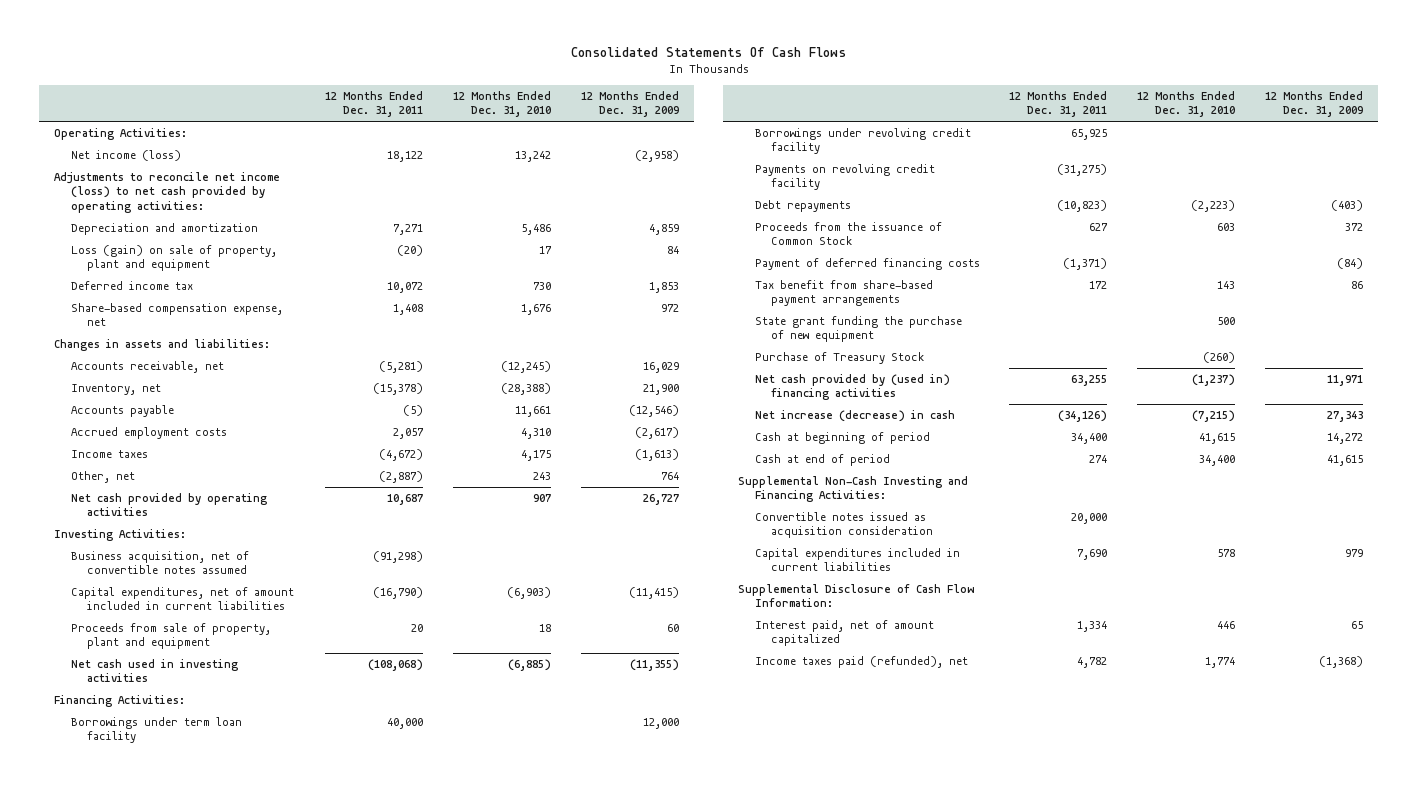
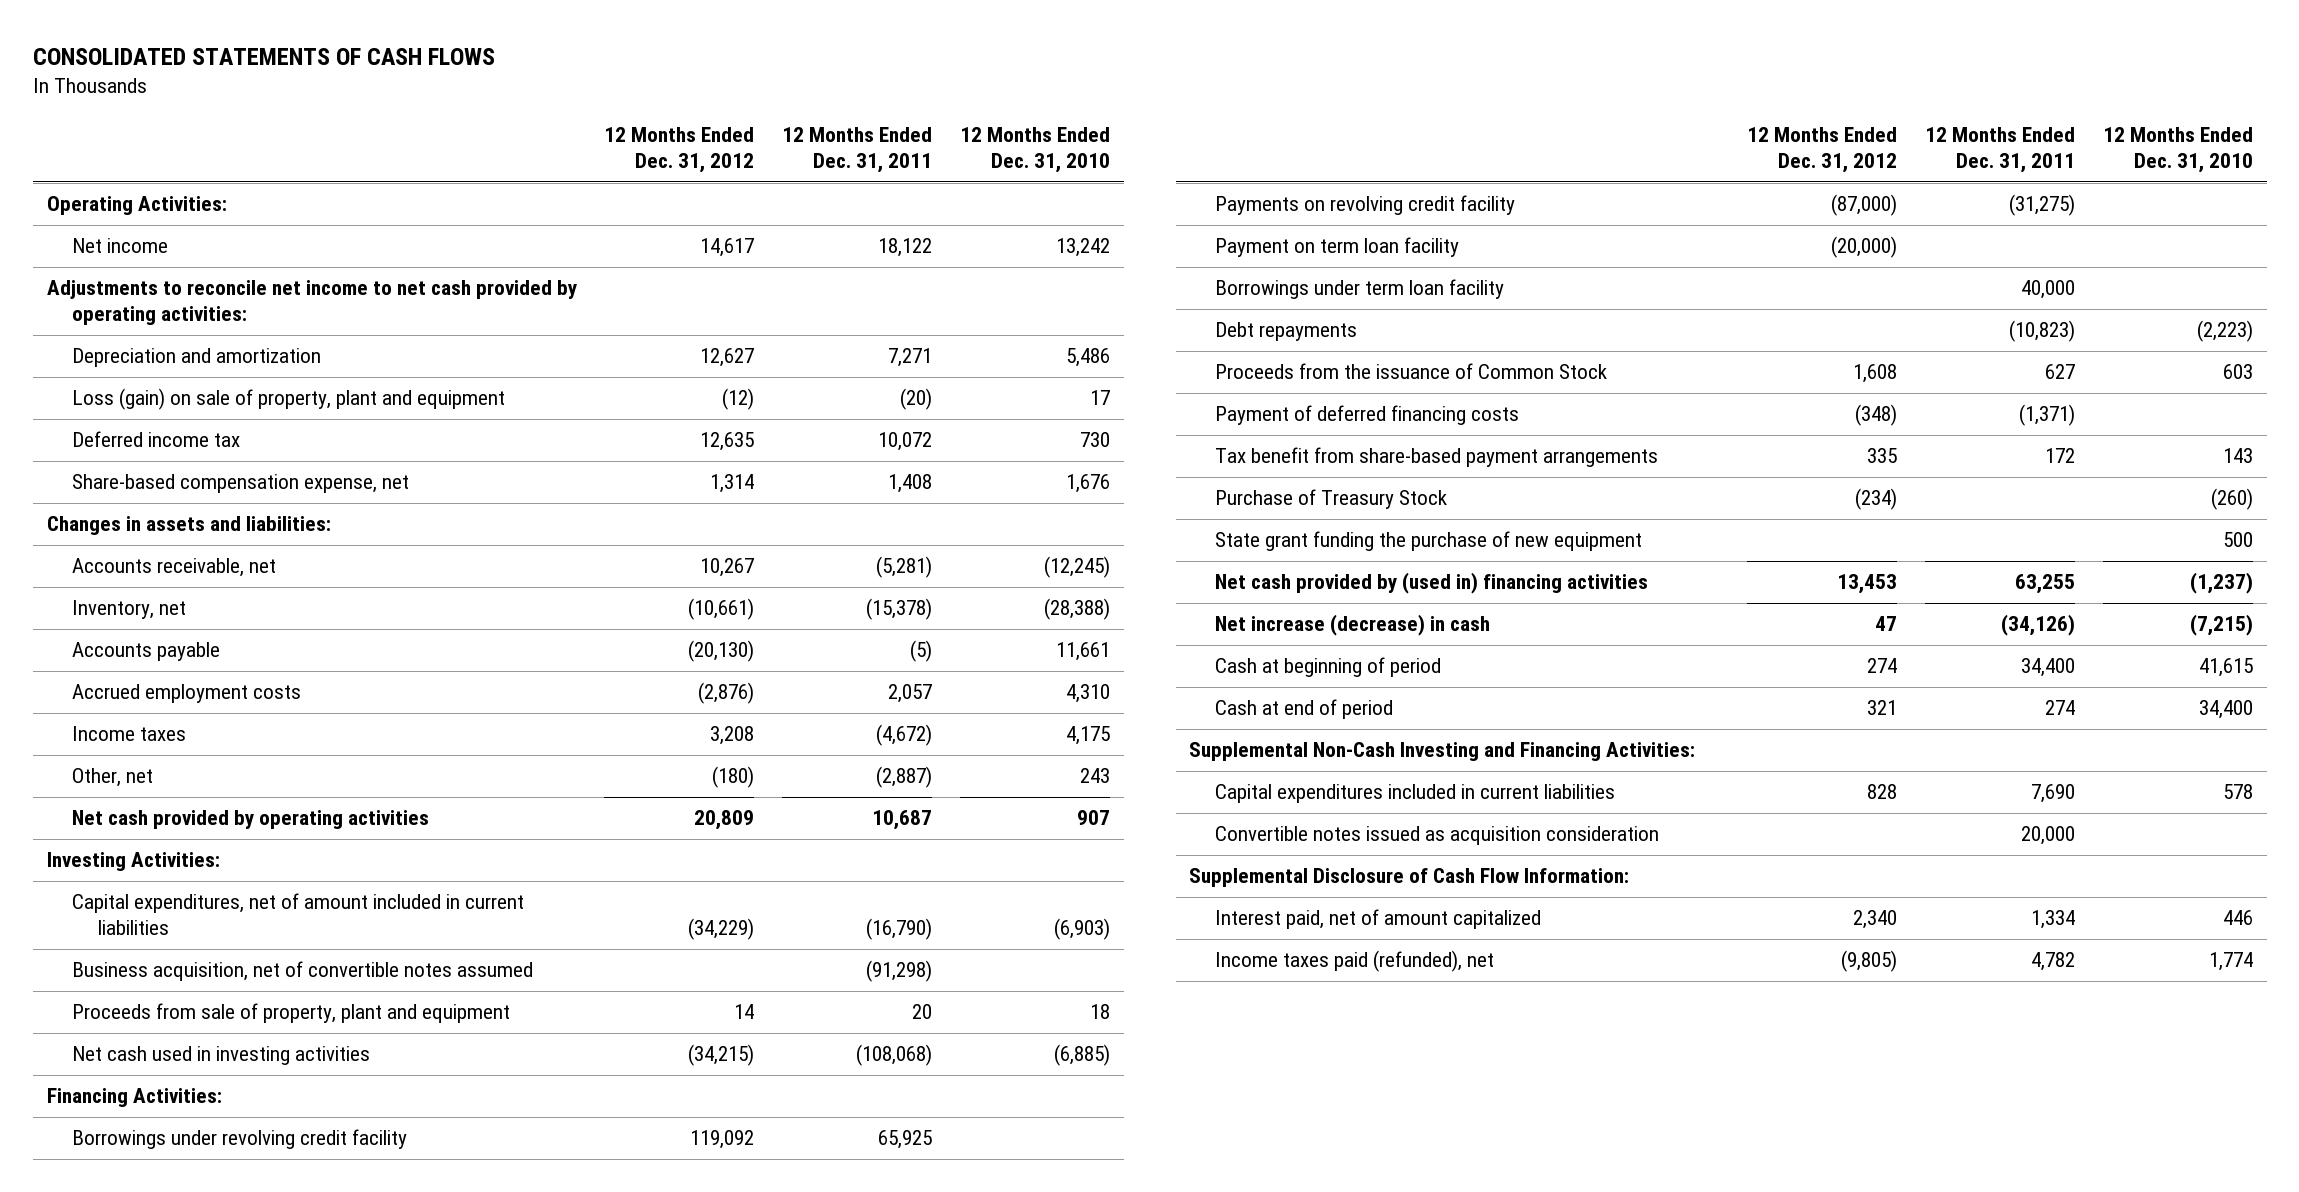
- Consolidated Statements Of Cash Flows
+ CONSOLIDATED STATEMENTS OF CASH FLOWS
- | 12 Months Ended Dec. 31, 2011 | 12 Months Ended Dec. 31, 2010 | 12 Months Ended Dec. 31, 2009
+ | 12 Months Ended Dec. 31, 2012 | 12 Months Ended Dec. 31, 2011 | 12 Months Ended Dec. 31, 2010
- Net income (loss) | 18,122 | 13,242 | (2,958)
- Adjustments to reconcile net income (loss) to net cash provided by operating activities:
+ Net income | 14,617 | 18,122 | 13,242
+ Adjustments to reconcile net income to net cash provided by operating activities:
moved down: Business acquisition, net of convertible notes assumed | | (91,298) |
+ Payment on term loan facility | (20,000) | |
moved down: Borrowings under term loan facility | | 40,000 |
moved down: State grant funding the purchase of new equipment | | | 500
moved down: Convertible notes issued as acquisition consideration | | 20,000 |

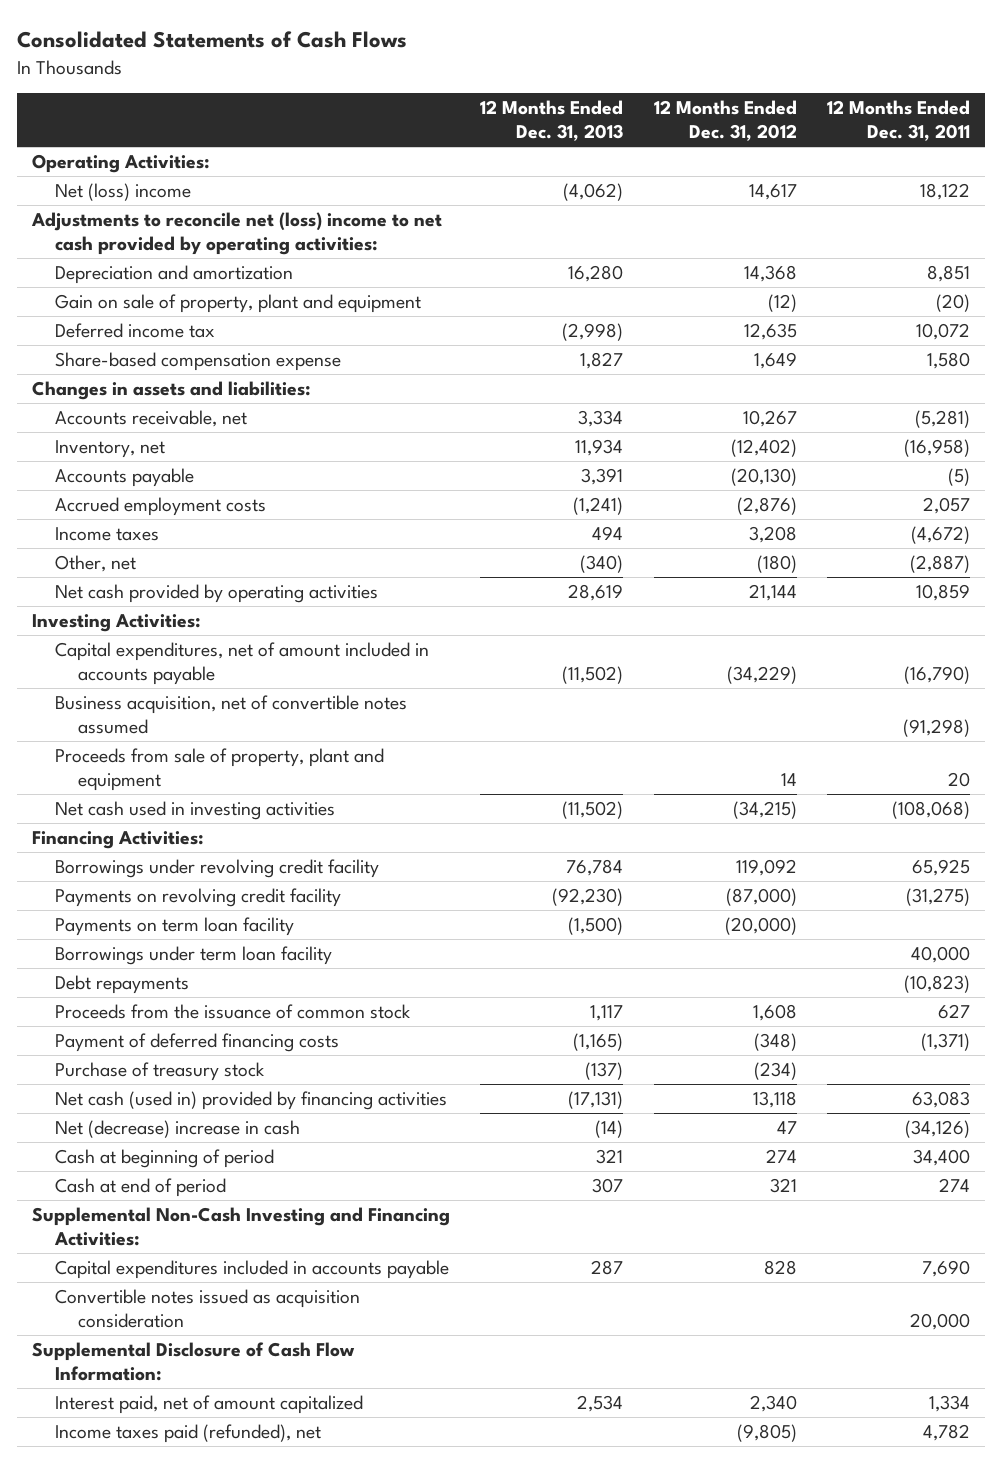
- CONSOLIDATED STATEMENTS OF CASH FLOWS
+ Consolidated Statements of Cash Flows
- | 12 Months Ended Dec. 31, 2012 | 12 Months Ended Dec. 31, 2011 | 12 Months Ended Dec. 31, 2010
+ | 12 Months Ended Dec. 31, 2013 | 12 Months Ended Dec. 31, 2012 | 12 Months Ended Dec. 31, 2011
- Net income | 14,617 | 18,122 | 13,242
- Adjustments to reconcile net income to net cash provided by operating activities:
- Depreciation and amortization | 12,627 | 7,271 | 5,486
- Loss (gain) on sale of property, plant and equipment | (12) | (20) | 17
+ Net (loss) income | (4,062) | 14,617 | 18,122
+ Adjustments to reconcile net (loss) income to net cash provided by operating activities:
+ Depreciation and amortization | 16,280 | 14,368 | 8,851
+ Gain on sale of property, plant and equipment | | (12) | (20)
- Share-based compensation expense, net | 1,314 | 1,408 | 1,676
+ Share-based compensation expense | 1,827 | 1,649 | 1,580
- Inventory, net | (10,661) | (15,378) | (28,388)
+ Inventory, net | 11,934 | (12,402) | (16,958)
- Net cash provided by operating activities | 20,809 | 10,687 | 907
+ Net cash provided by operating activities | 28,619 | 21,144 | 10,859
- Capital expenditures, net of amount included in current liabilities | (34,229) | (16,790) | (6,903)
+ Capital expenditures, net of amount included in accounts payable | (11,502) | (34,229) | (16,790)
- Payment on term loan facility | (20,000) | |
+ Payments on term loan facility | (1,500) | (20,000) |
- Proceeds from the issuance of Common Stock | 1,608 | 627 | 603
+ Proceeds from the issuance of common stock | 1,117 | 1,608 | 627
- Tax benefit from share-based payment arrangements | 335 | 172 | 143
- Purchase of Treasury Stock | (234) | | (260)
- State grant funding the purchase of new equipment | | | 500
- Net cash provided by (used in) financing activities | 13,453 | 63,255 | (1,237)
- Net increase (decrease) in cash | 47 | (34,126) | (7,215)
+ Purchase of treasury stock | (137) | (234) |
+ Net cash (used in) provided by financing activities | (17,131) | 13,118 | 63,083
+ Net (decrease) increase in cash | (14) | 47 | (34,126)
- Capital expenditures included in current liabilities | 828 | 7,690 | 578
+ Capital expenditures included in accounts payable | 287 | 828 | 7,690

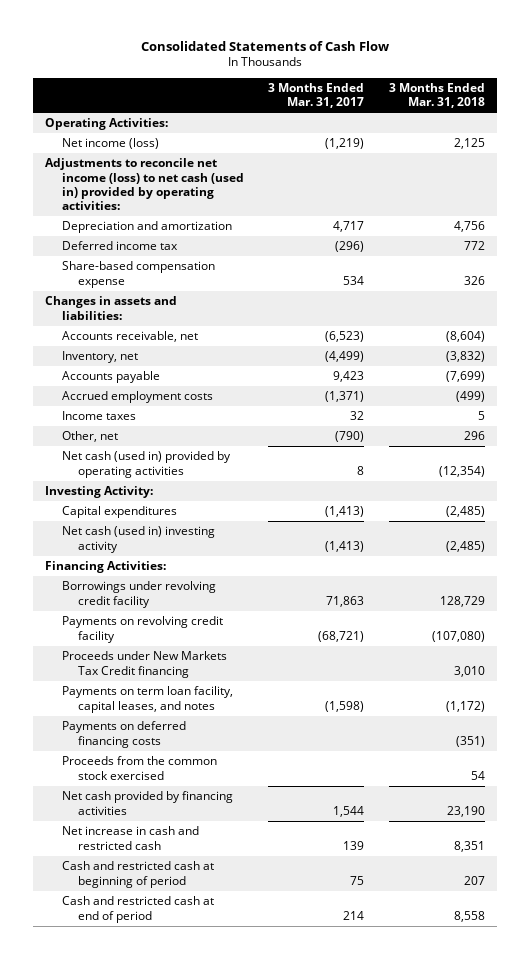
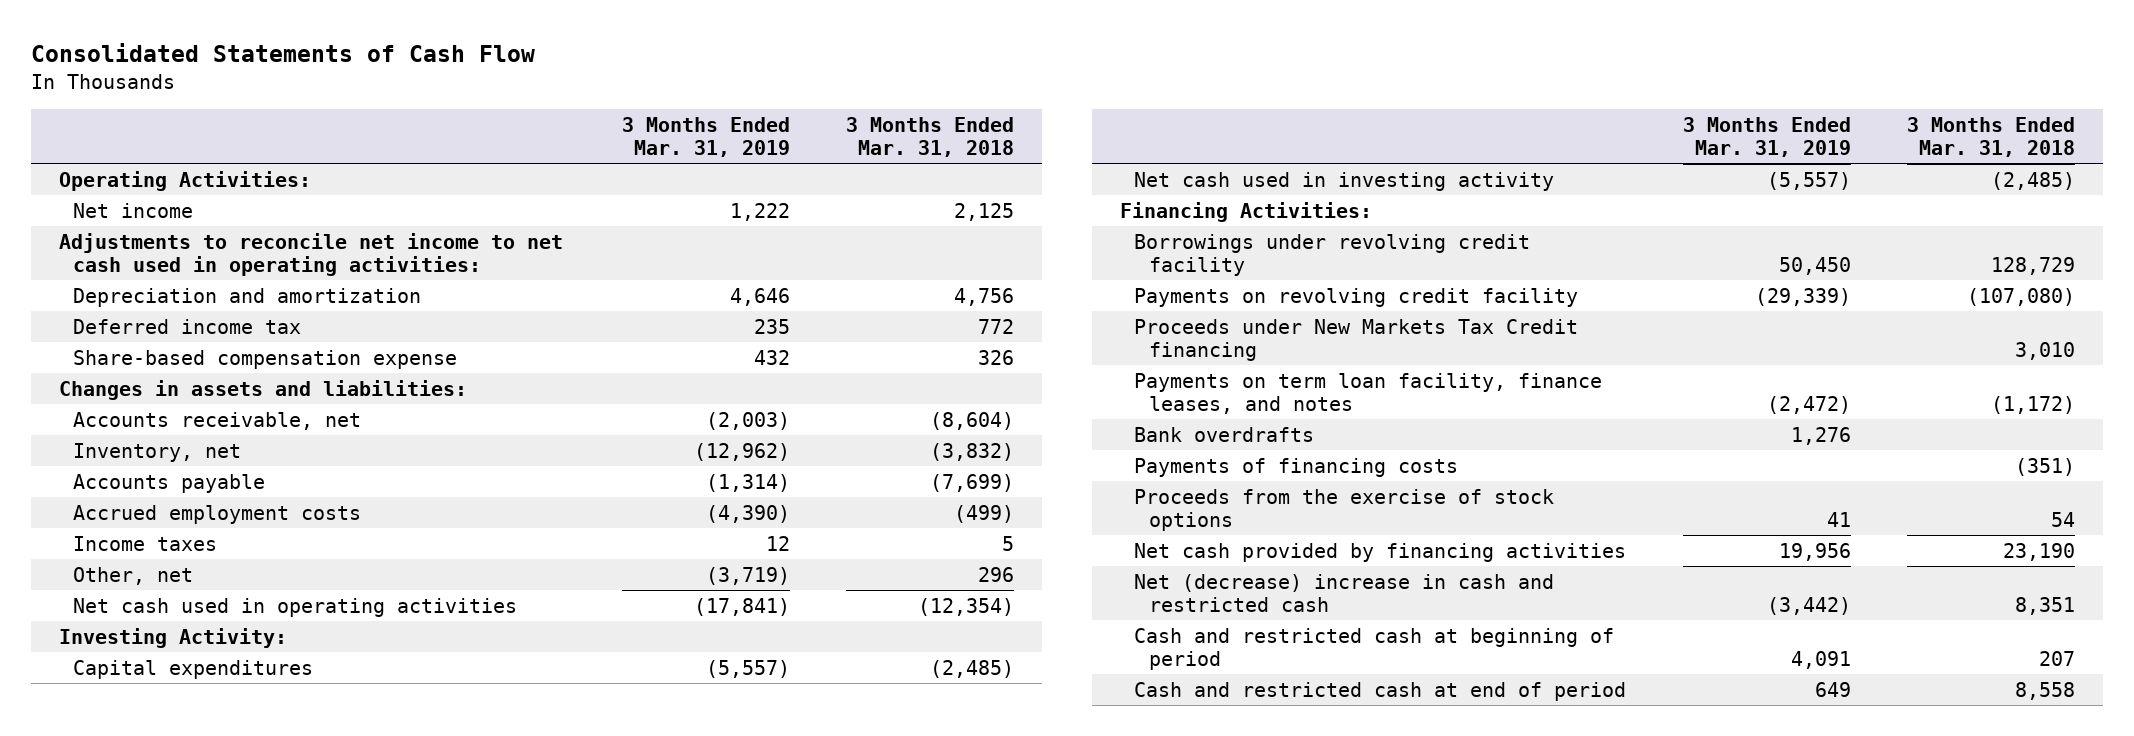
- | 3 Months Ended Mar. 31, 2017 | 3 Months Ended Mar. 31, 2018
+ | 3 Months Ended Mar. 31, 2019 | 3 Months Ended Mar. 31, 2018
- Net income (loss) | (1,219) | 2,125
- Adjustments to reconcile net income (loss) to net cash (used in) provided by operating activities:
+ Net income | 1,222 | 2,125
+ Adjustments to reconcile net income to net cash used in operating activities:
- Net cash (used in) provided by operating activities | 8 | (12,354)
+ Net cash used in operating activities | (17,841) | (12,354)
- Net cash (used in) investing activity | (1,413) | (2,485)
+ Net cash used in investing activity | (5,557) | (2,485)
- Payments on term loan facility, capital leases, and notes | (1,598) | (1,172)
- Payments on deferred financing costs | | (351)
- Proceeds from the common stock exercised | | 54
+ Payments on term loan facility, finance leases, and notes | (2,472) | (1,172)
+ Bank overdrafts | 1,276 |
+ Payments of financing costs | | (351)
+ Proceeds from the exercise of stock options | 41 | 54
- Net increase in cash and restricted cash | 139 | 8,351
+ Net (decrease) increase in cash and restricted cash | (3,442) | 8,351

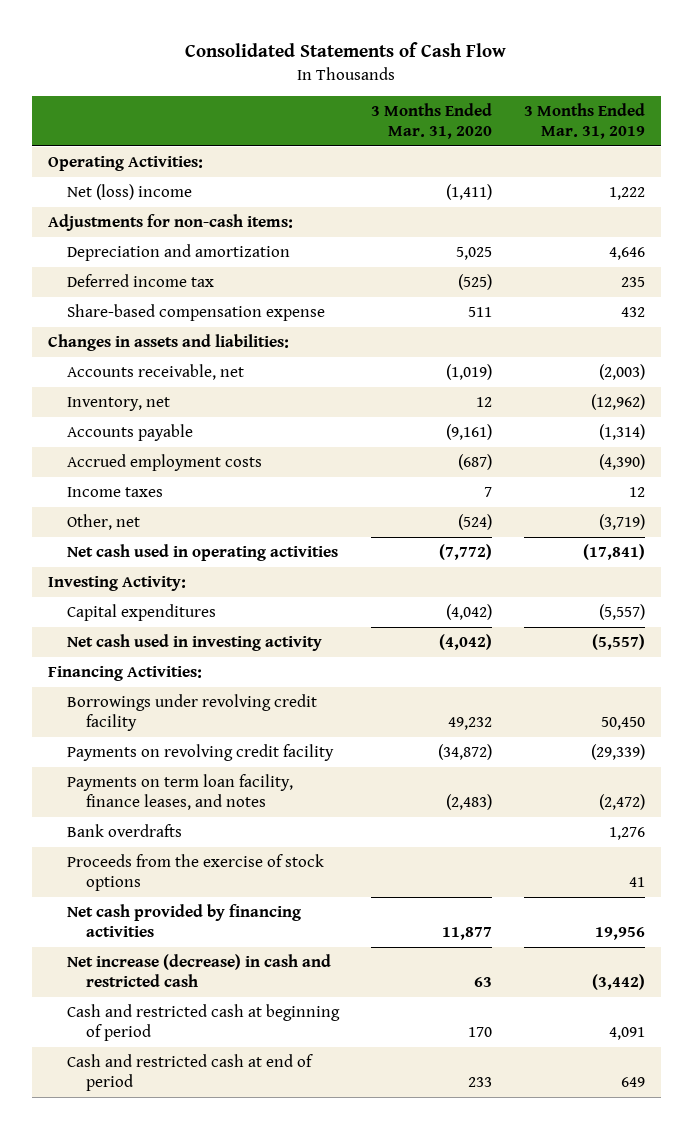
- | 3 Months Ended Mar. 31, 2019 | 3 Months Ended Mar. 31, 2018
+ | 3 Months Ended Mar. 31, 2020 | 3 Months Ended Mar. 31, 2019
- Net income | 1,222 | 2,125
- Adjustments to reconcile net income to net cash used in operating activities:
+ Net (loss) income | (1,411) | 1,222
+ Adjustments for non-cash items:
- Proceeds under New Markets Tax Credit financing | | 3,010
- Payments of financing costs | | (351)
- Net (decrease) increase in cash and restricted cash | (3,442) | 8,351
+ Net increase (decrease) in cash and restricted cash | 63 | (3,442)

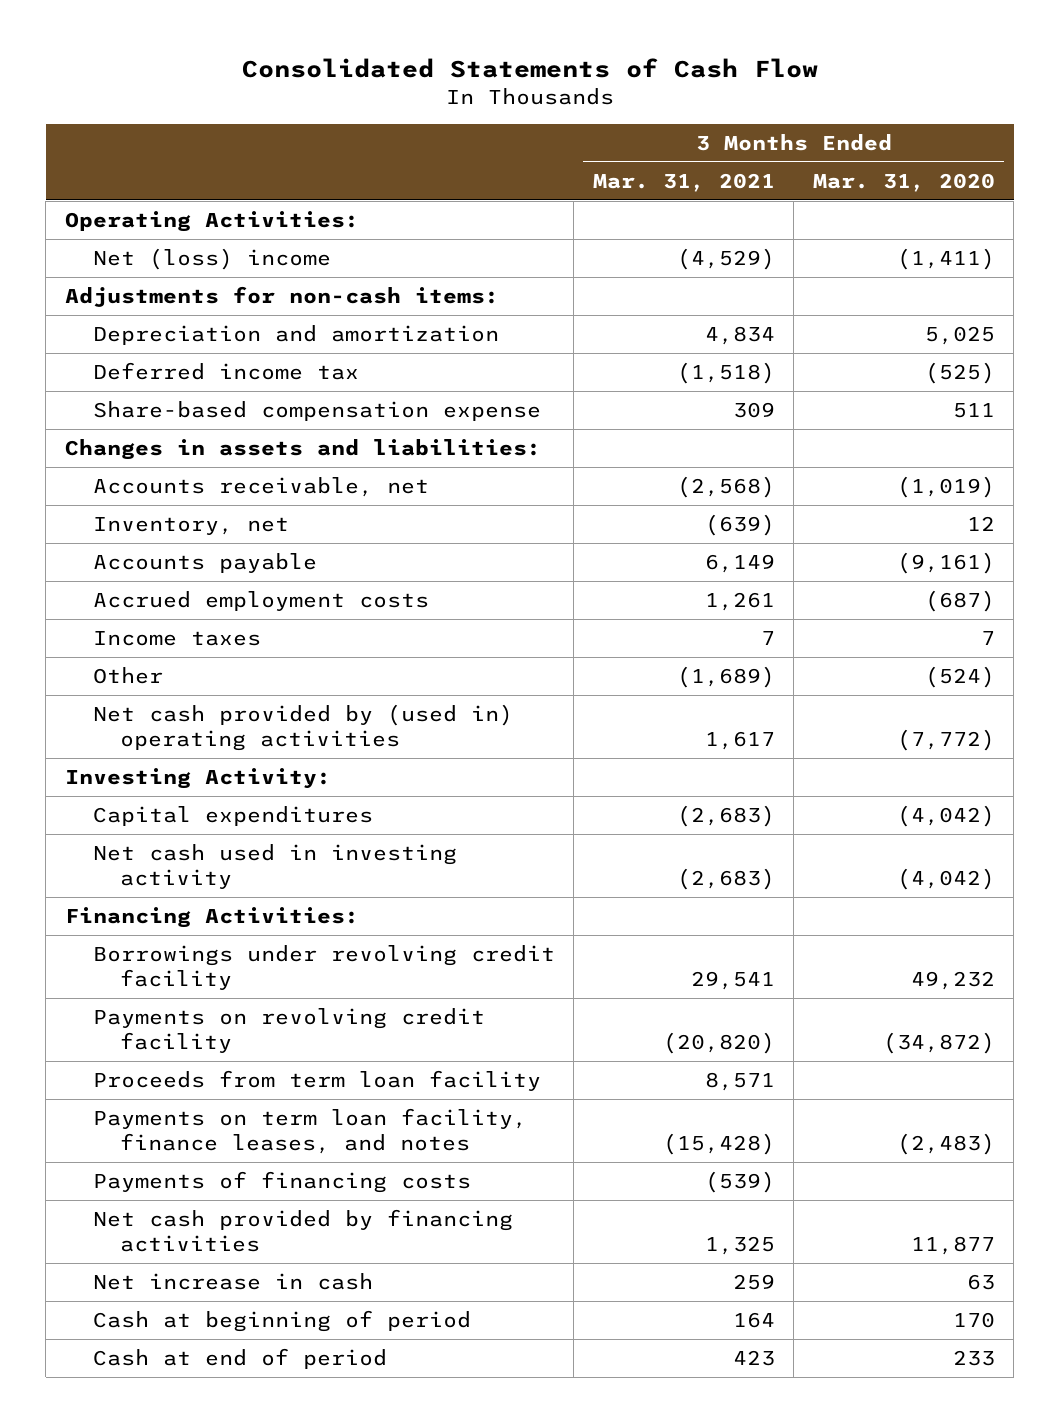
- | 3 Months Ended Mar. 31, 2020 | 3 Months Ended Mar. 31, 2019
+ | 3 Months Ended Mar. 31, 2021 | 3 Months Ended Mar. 31, 2020
- Other, net | (524) | (3,719)
- Net cash used in operating activities | (7,772) | (17,841)
+ Other | (1,689) | (524)
+ Net cash provided by (used in) operating activities | 1,617 | (7,772)
+ Proceeds from term loan facility | 8,571 |
- Bank overdrafts | | 1,276
- Proceeds from the exercise of stock options | | 41
+ Payments of financing costs | (539) |
- Net increase (decrease) in cash and restricted cash | 63 | (3,442)
- Cash and restricted cash at beginning of period | 170 | 4,091
- Cash and restricted cash at end of period | 233 | 649
+ Net increase in cash | 259 | 63
+ Cash at beginning of period | 164 | 170
+ Cash at end of period | 423 | 233

